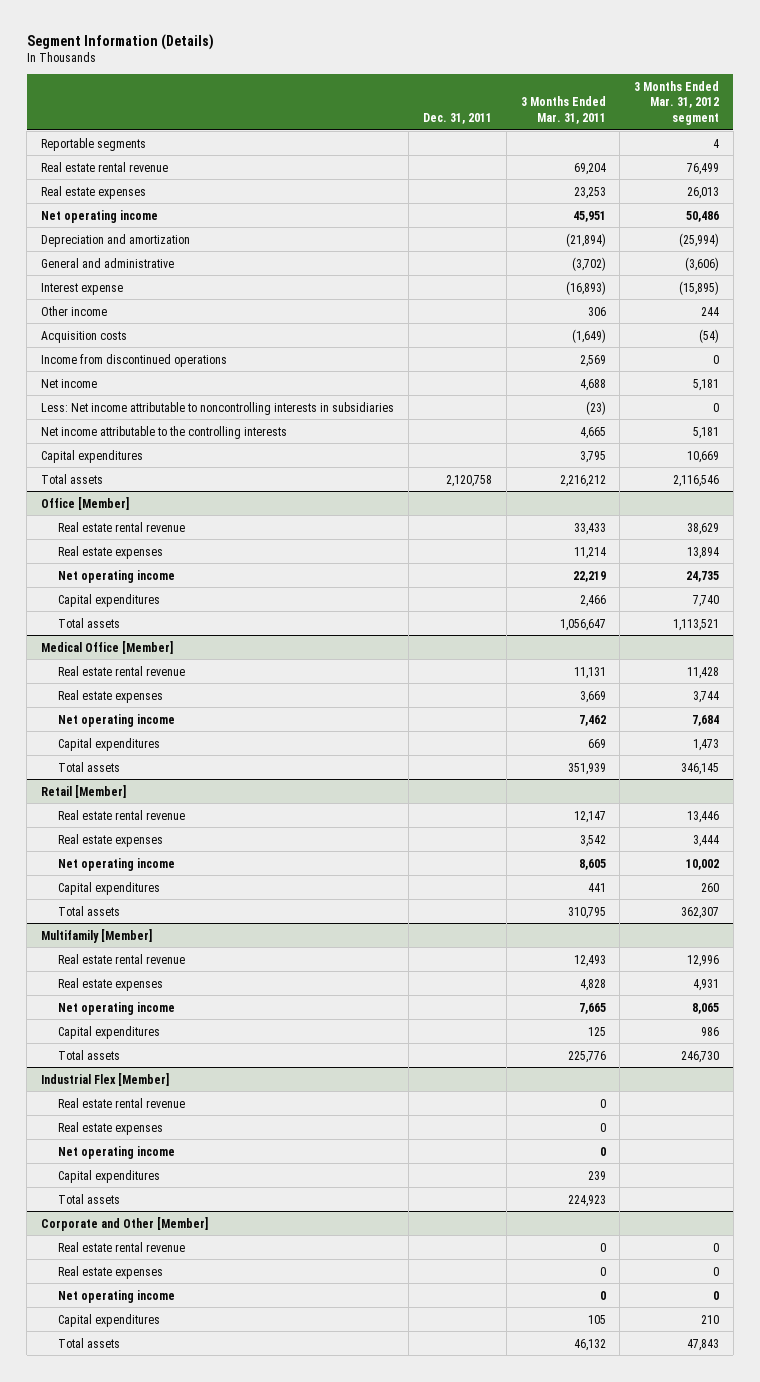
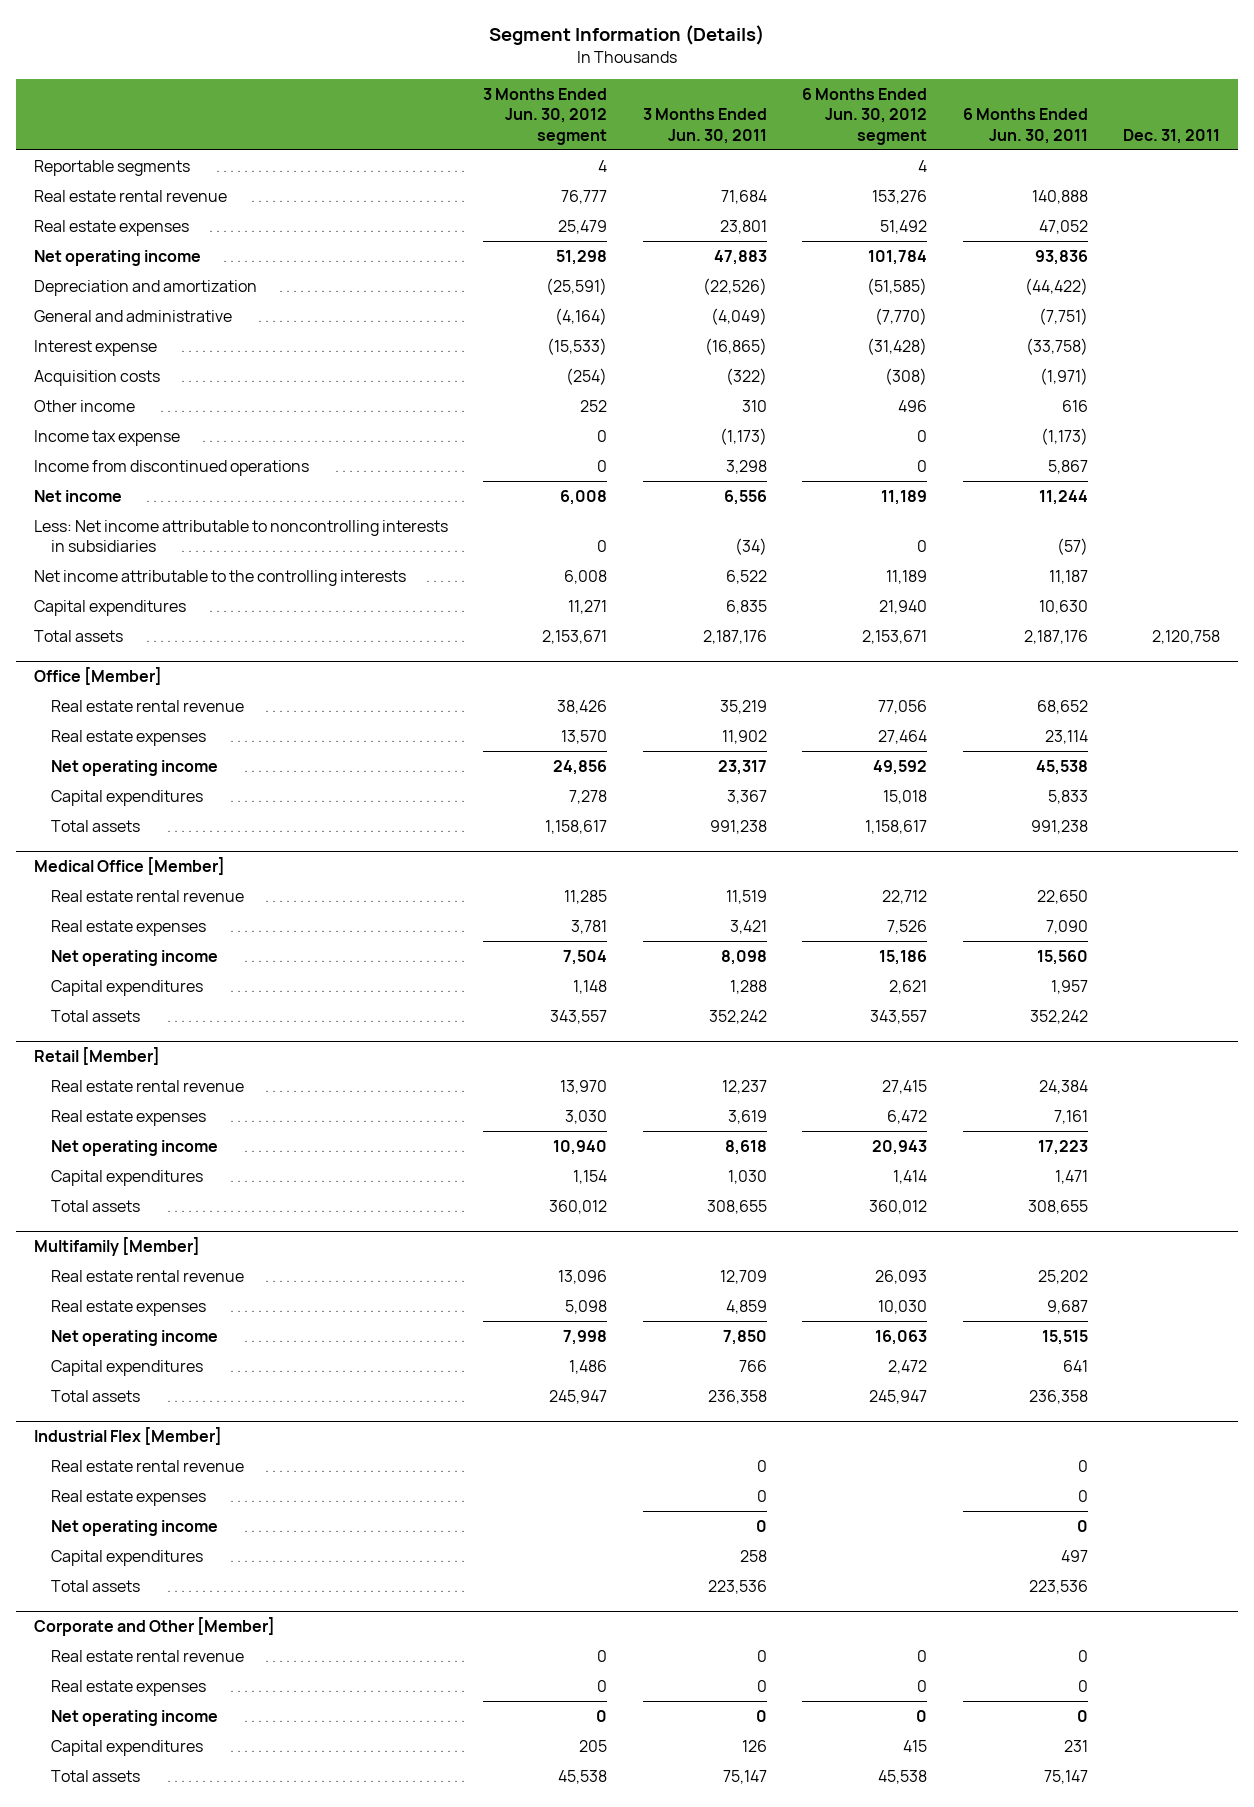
- | Dec. 31, 2011 | 3 Months Ended Mar. 31, 2011 | 3 Months Ended Mar. 31, 2012 segment
+ | 3 Months Ended Jun. 30, 2012 segment | 3 Months Ended Jun. 30, 2011 | 6 Months Ended Jun. 30, 2012 segment | 6 Months Ended Jun. 30, 2011 | Dec. 31, 2011
moved down: Other income | 252 | 310 | 496 | 616 |
+ Income tax expense | 0 | (1,173) | 0 | (1,173) |

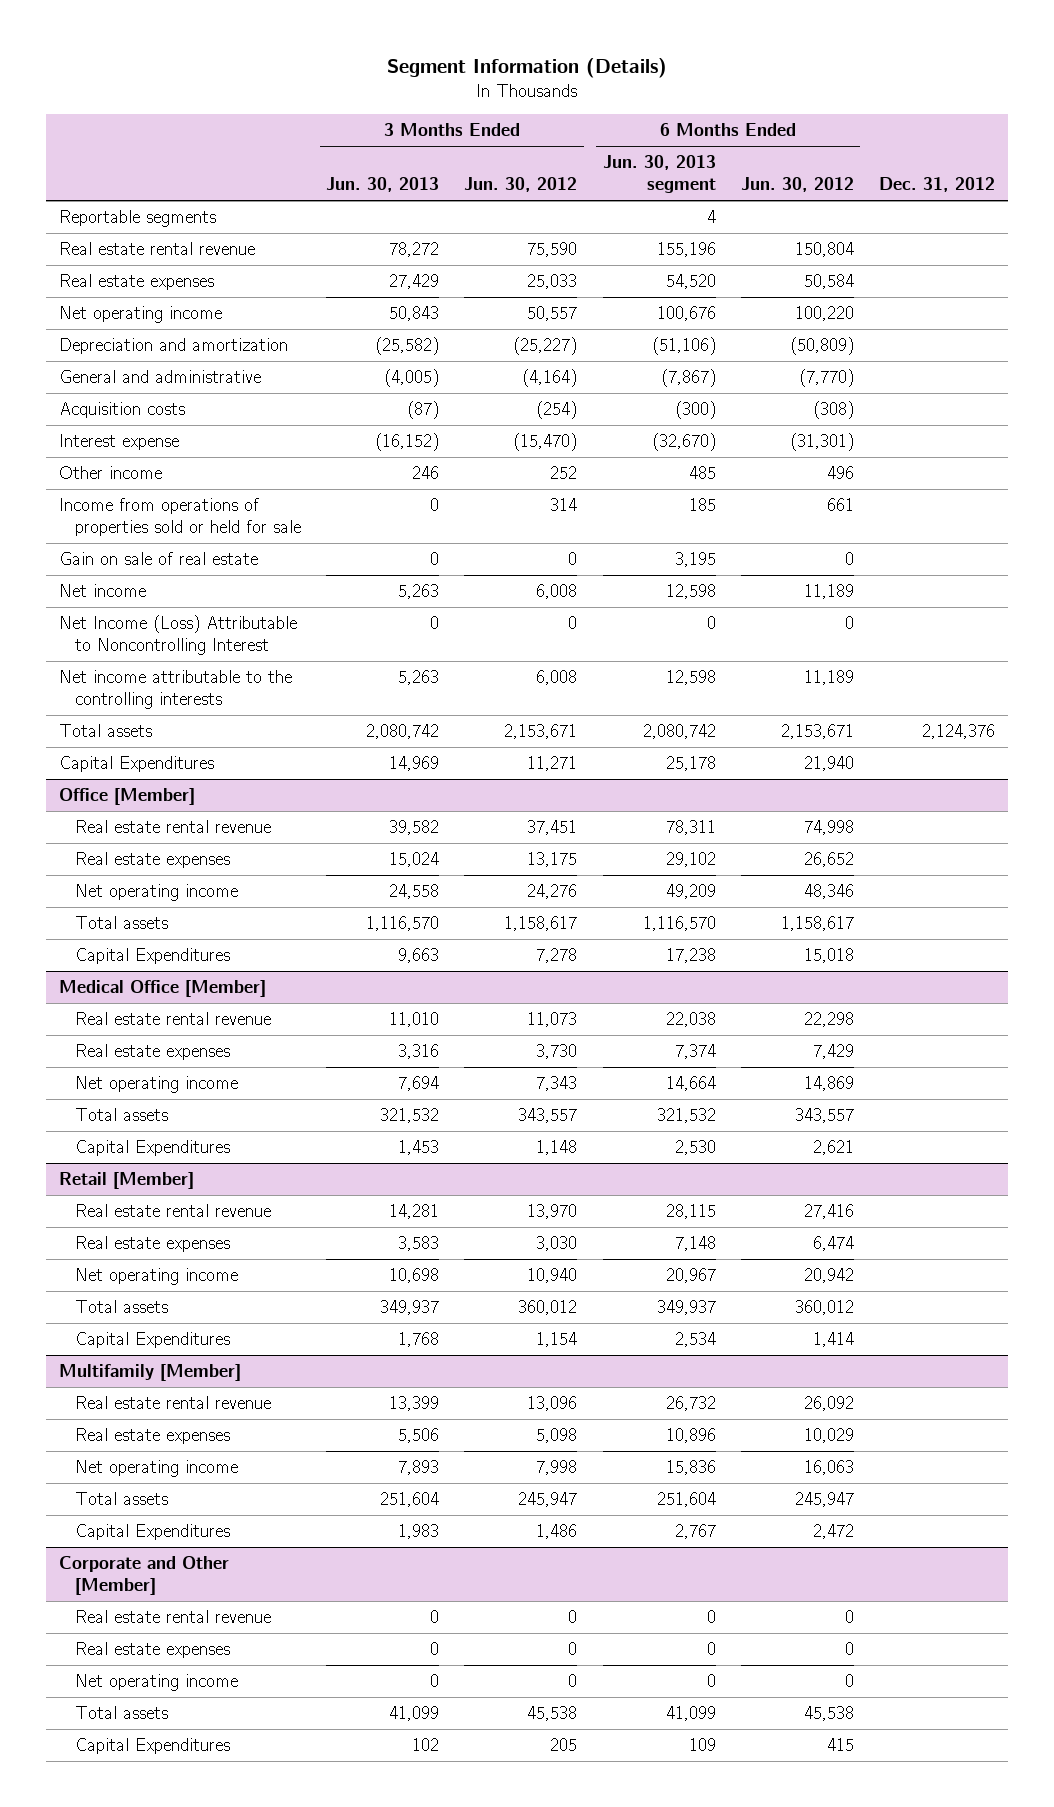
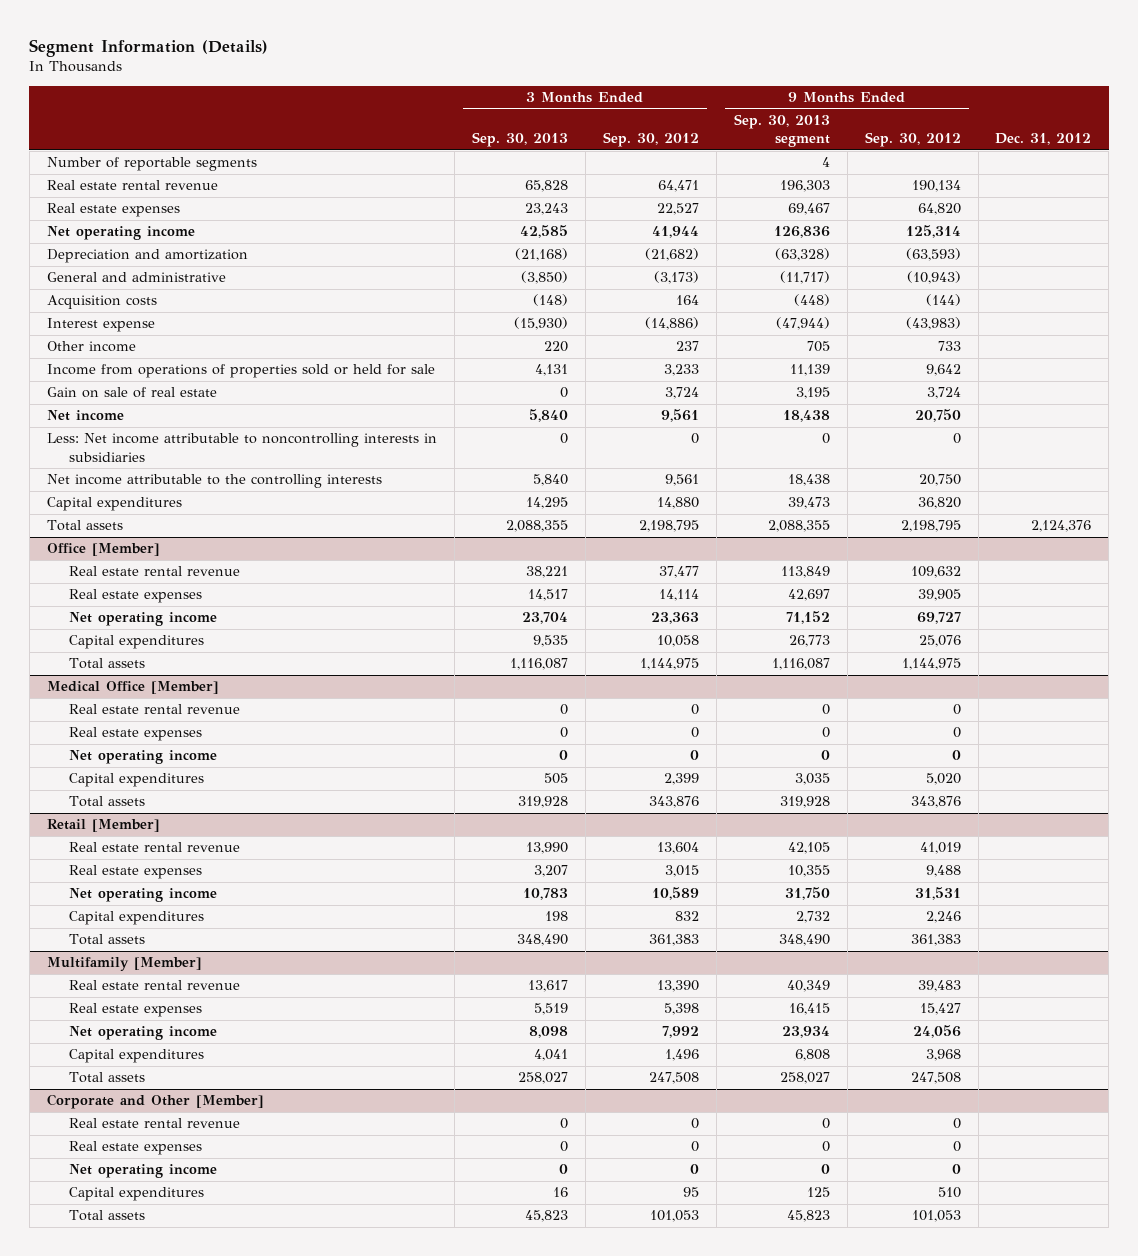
- | 3 Months Ended Jun. 30, 2013 | 3 Months Ended Jun. 30, 2012 | 6 Months Ended Jun. 30, 2013 segment | 6 Months Ended Jun. 30, 2012 | Dec. 31, 2012
+ | 3 Months Ended Sep. 30, 2013 | 3 Months Ended Sep. 30, 2012 | 9 Months Ended Sep. 30, 2013 segment | 9 Months Ended Sep. 30, 2012 | Dec. 31, 2012
- Reportable segments | | | 4 | |
+ Number of reportable segments | | | 4 | |
- Net Income (Loss) Attributable to Noncontrolling Interest | 0 | 0 | 0 | 0 |
+ Less: Net income attributable to noncontrolling interests in subsidiaries | 0 | 0 | 0 | 0 |
+ Capital expenditures | 14,295 | 14,880 | 39,473 | 36,820 |
- Capital Expenditures | 14,969 | 11,271 | 25,178 | 21,940 |
@ Office [Member]
+ Capital expenditures | 9,535 | 10,058 | 26,773 | 25,076 |
- Capital Expenditures | 9,663 | 7,278 | 17,238 | 15,018 |
@ Medical Office [Member]
+ Capital expenditures | 505 | 2,399 | 3,035 | 5,020 |
- Capital Expenditures | 1,453 | 1,148 | 2,530 | 2,621 |
@ Retail [Member]
+ Capital expenditures | 198 | 832 | 2,732 | 2,246 |
- Capital Expenditures | 1,768 | 1,154 | 2,534 | 1,414 |
@ Multifamily [Member]
+ Capital expenditures | 4,041 | 1,496 | 6,808 | 3,968 |
- Capital Expenditures | 1,983 | 1,486 | 2,767 | 2,472 |
@ Corporate and Other [Member]
+ Capital expenditures | 16 | 95 | 125 | 510 |
- Capital Expenditures | 102 | 205 | 109 | 415 |

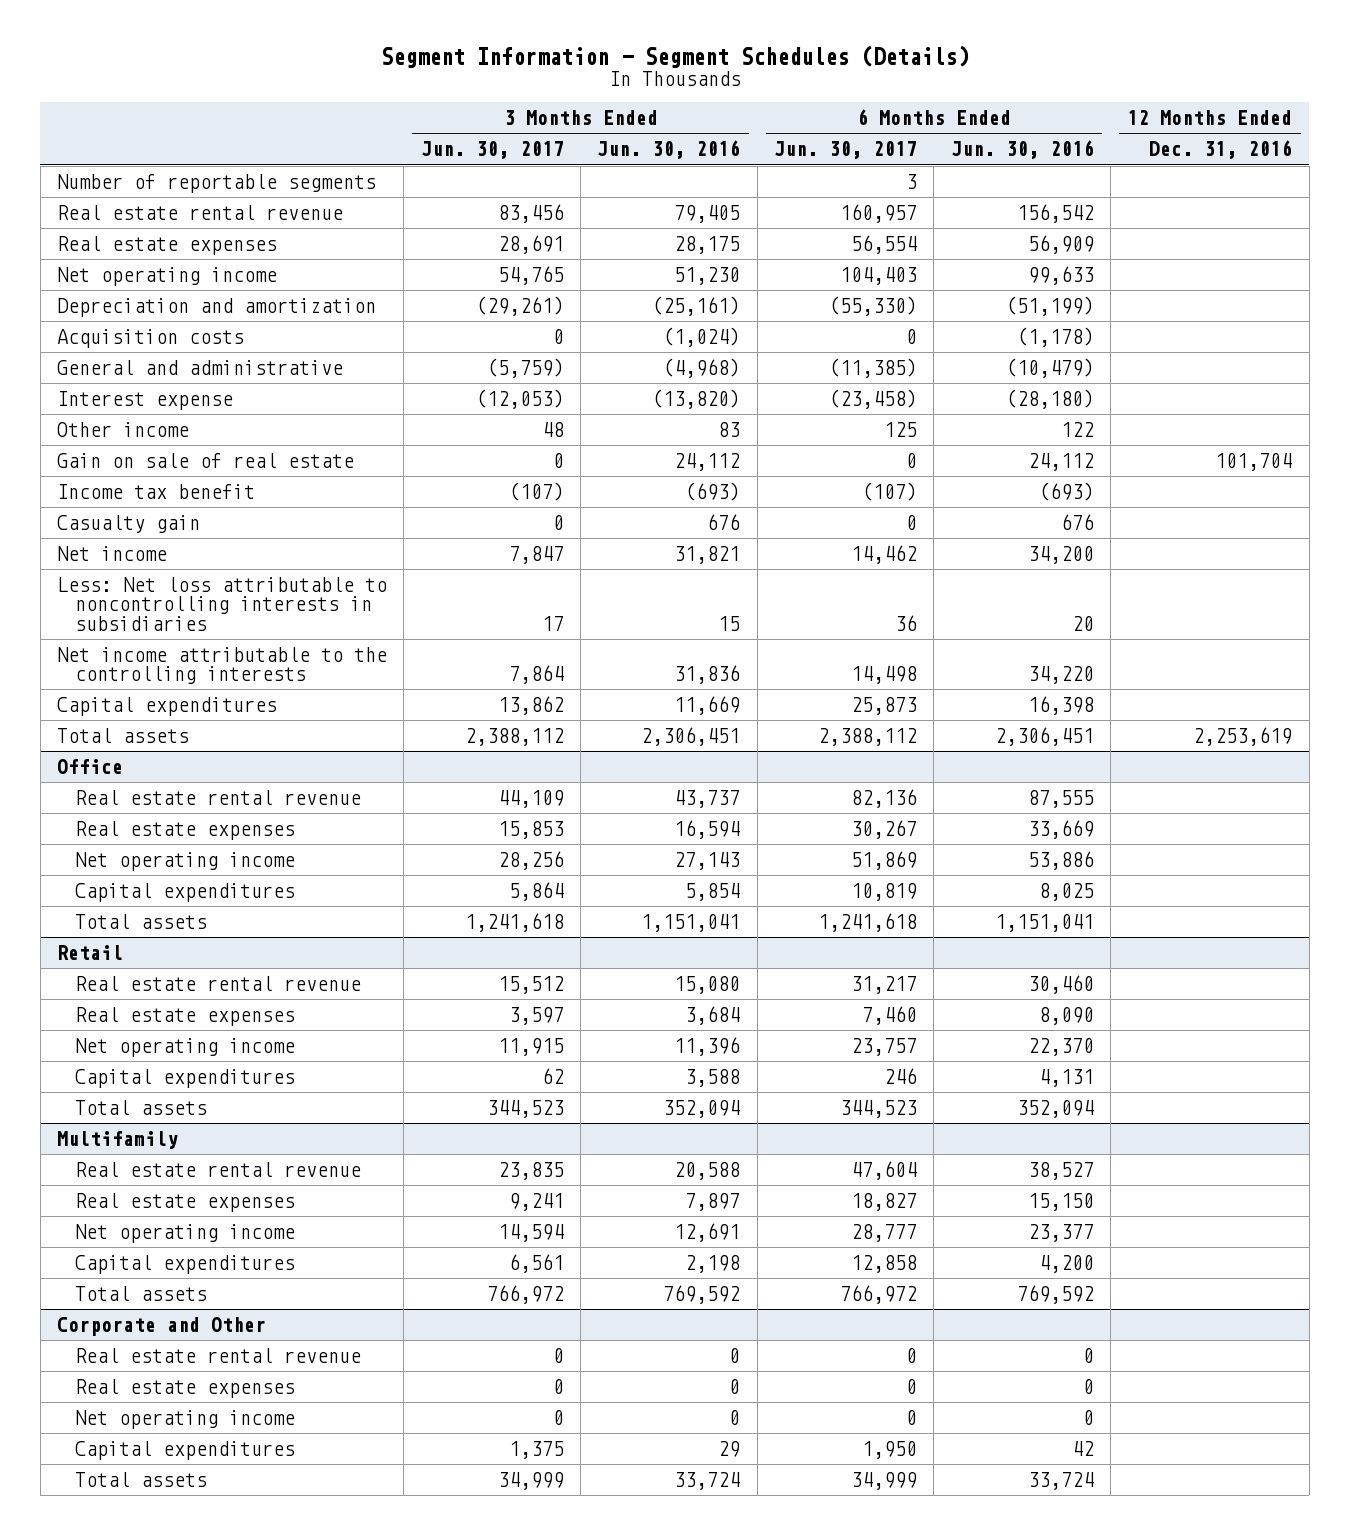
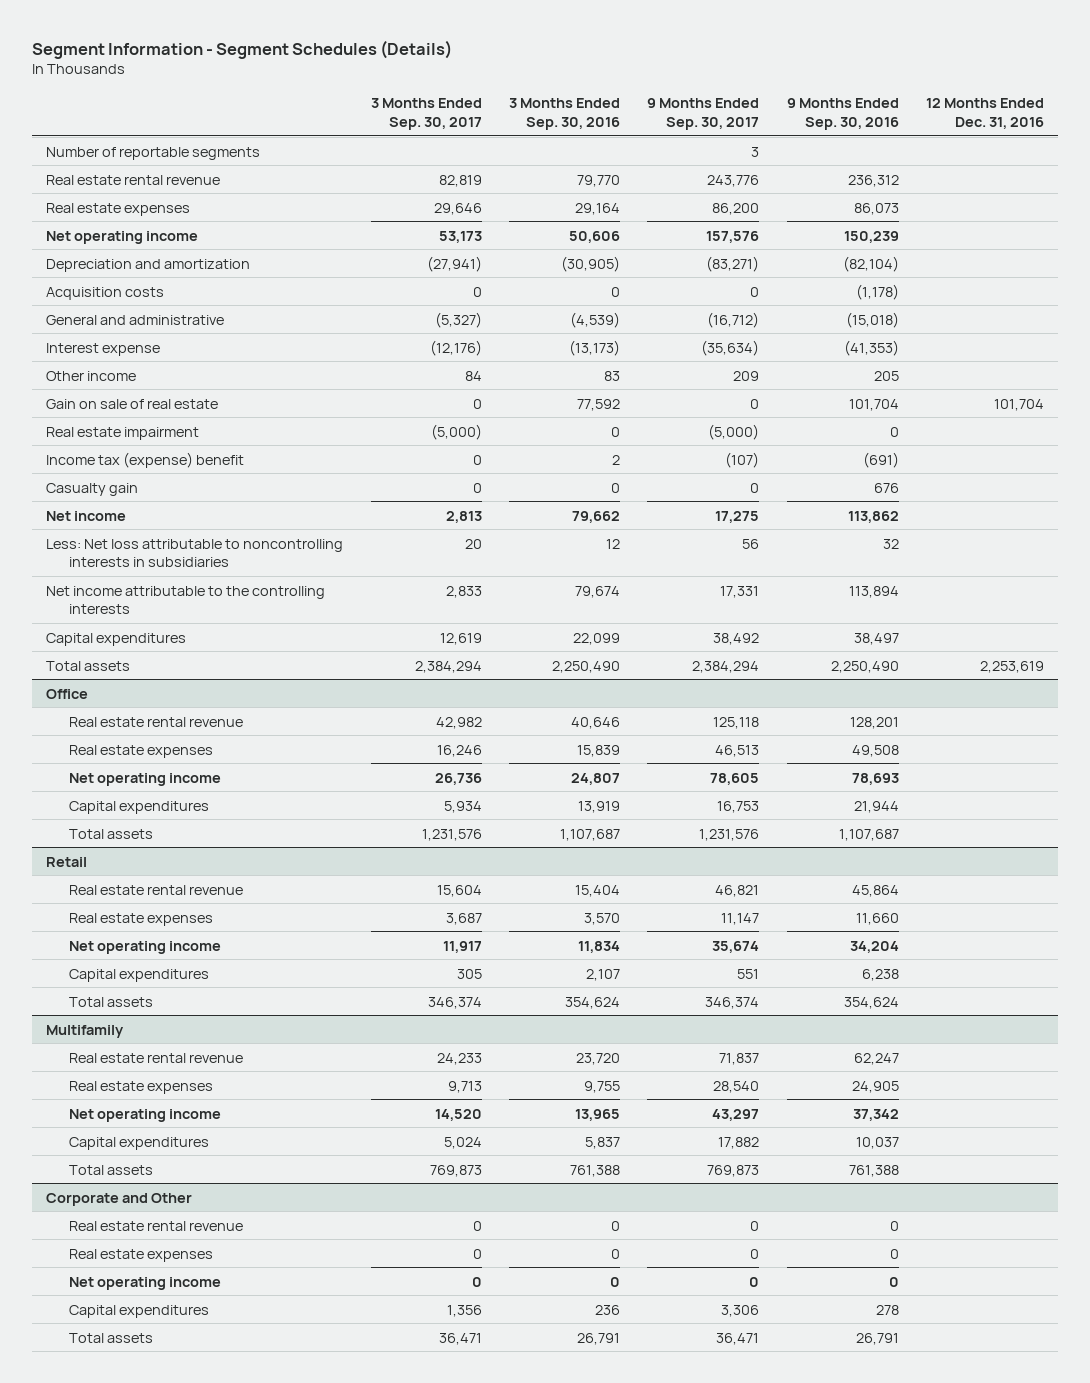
- | 3 Months Ended Jun. 30, 2017 | 3 Months Ended Jun. 30, 2016 | 6 Months Ended Jun. 30, 2017 | 6 Months Ended Jun. 30, 2016 | 12 Months Ended Dec. 31, 2016
+ | 3 Months Ended Sep. 30, 2017 | 3 Months Ended Sep. 30, 2016 | 9 Months Ended Sep. 30, 2017 | 9 Months Ended Sep. 30, 2016 | 12 Months Ended Dec. 31, 2016
- Income tax benefit | (107) | (693) | (107) | (693) |
+ Real estate impairment | (5,000) | 0 | (5,000) | 0 |
+ Income tax (expense) benefit | 0 | 2 | (107) | (691) |

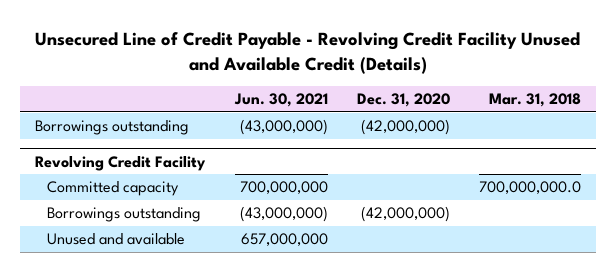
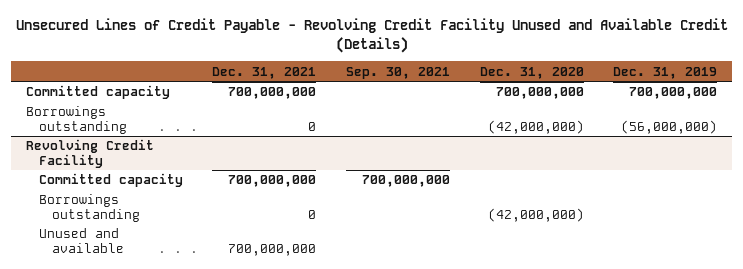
- Unsecured Line of Credit Payable - Revolving Credit Facility Unused and Available Credit (Details)
+ Unsecured Lines of Credit Payable - Revolving Credit Facility Unused and Available Credit (Details)
- | Jun. 30, 2021 | Dec. 31, 2020 | Mar. 31, 2018
+ | Dec. 31, 2021 | Sep. 30, 2021 | Dec. 31, 2020 | Dec. 31, 2019
+ Committed capacity | 700,000,000 | | 700,000,000 | 700,000,000

